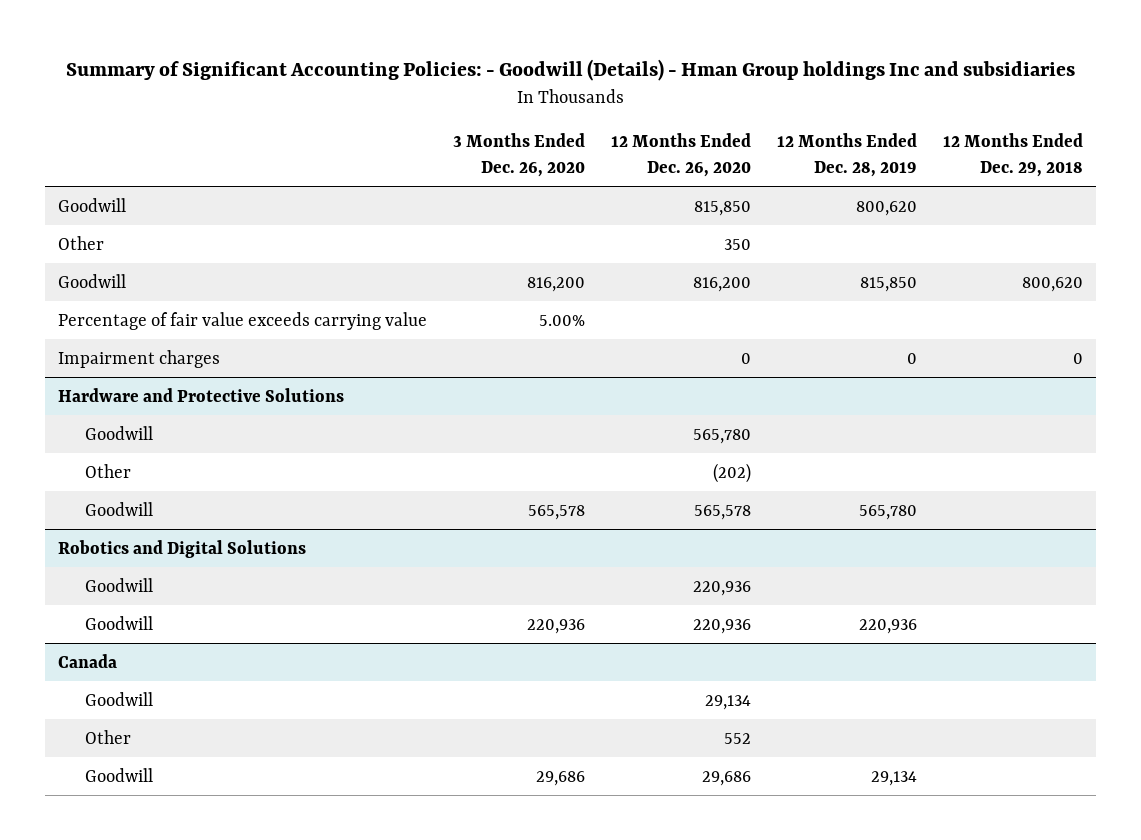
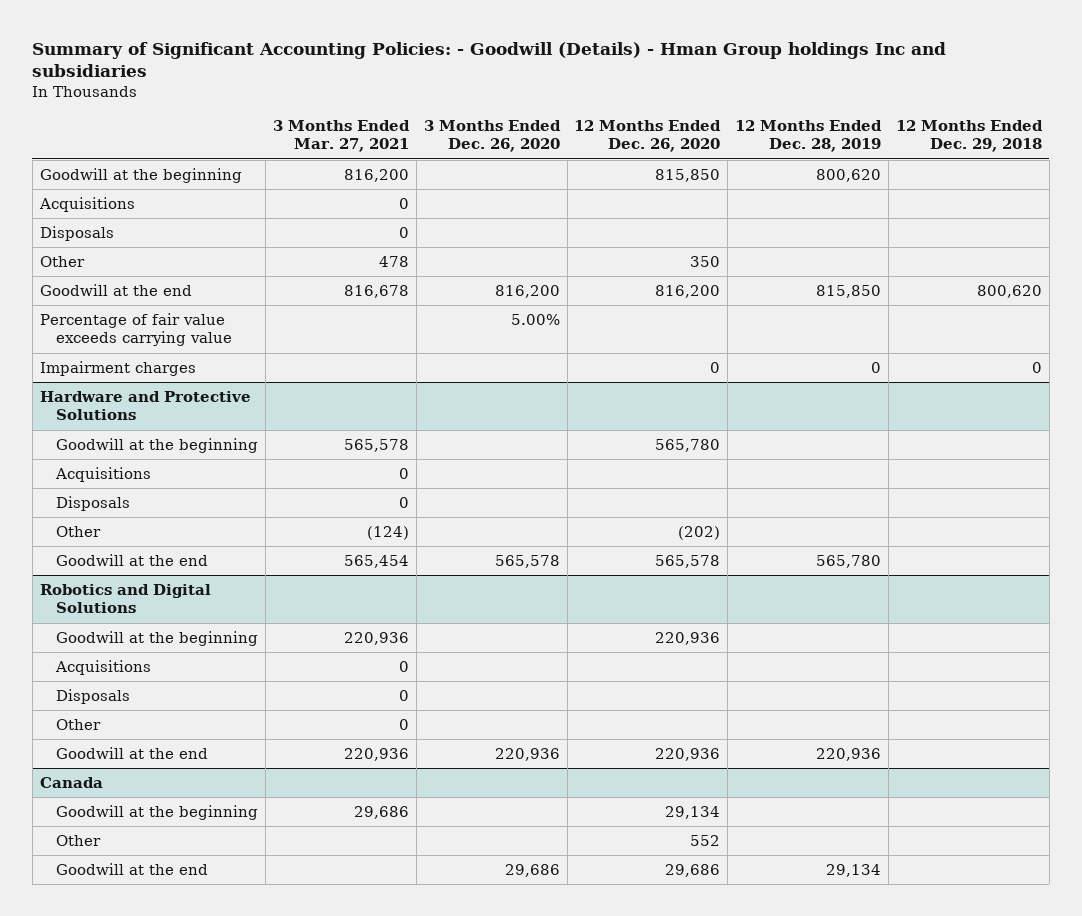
- | 3 Months Ended Dec. 26, 2020 | 12 Months Ended Dec. 26, 2020 | 12 Months Ended Dec. 28, 2019 | 12 Months Ended Dec. 29, 2018
+ | 3 Months Ended Mar. 27, 2021 | 3 Months Ended Dec. 26, 2020 | 12 Months Ended Dec. 26, 2020 | 12 Months Ended Dec. 28, 2019 | 12 Months Ended Dec. 29, 2018
- Goodwill | | 815,850 | 800,620 |
+ Goodwill at the beginning | 816,200 | | 815,850 | 800,620 |
+ Acquisitions | 0 | | | |
+ Disposals | 0 | | | |
- Goodwill | 816,200 | 816,200 | 815,850 | 800,620
+ Goodwill at the end | 816,678 | 816,200 | 816,200 | 815,850 | 800,620
@ Hardware and Protective Solutions
- Goodwill | | 565,780 | |
+ Goodwill at the beginning | 565,578 | | 565,780 | |
+ Acquisitions | 0 | | | |
+ Disposals | 0 | | | |
- Goodwill | 565,578 | 565,578 | 565,780 |
+ Goodwill at the end | 565,454 | 565,578 | 565,578 | 565,780 |
@ Robotics and Digital Solutions
- Goodwill | | 220,936 | |
- Goodwill | 220,936 | 220,936 | 220,936 |
+ Goodwill at the beginning | 220,936 | | 220,936 | |
+ Acquisitions | 0 | | | |
+ Disposals | 0 | | | |
+ Other | 0 | | | |
+ Goodwill at the end | 220,936 | 220,936 | 220,936 | 220,936 |
@ Canada
- Goodwill | | 29,134 | |
+ Goodwill at the beginning | 29,686 | | 29,134 | |
- Goodwill | 29,686 | 29,686 | 29,134 |
+ Goodwill at the end | | 29,686 | 29,686 | 29,134 |

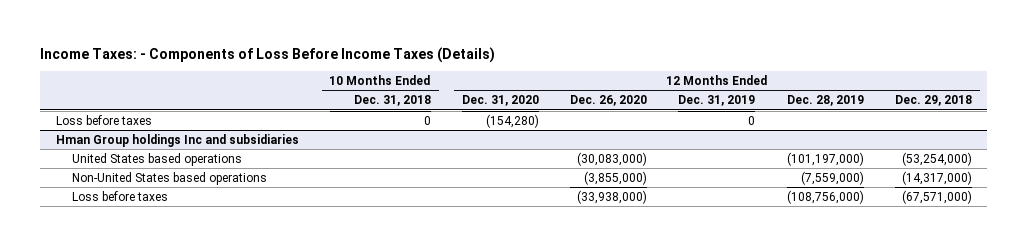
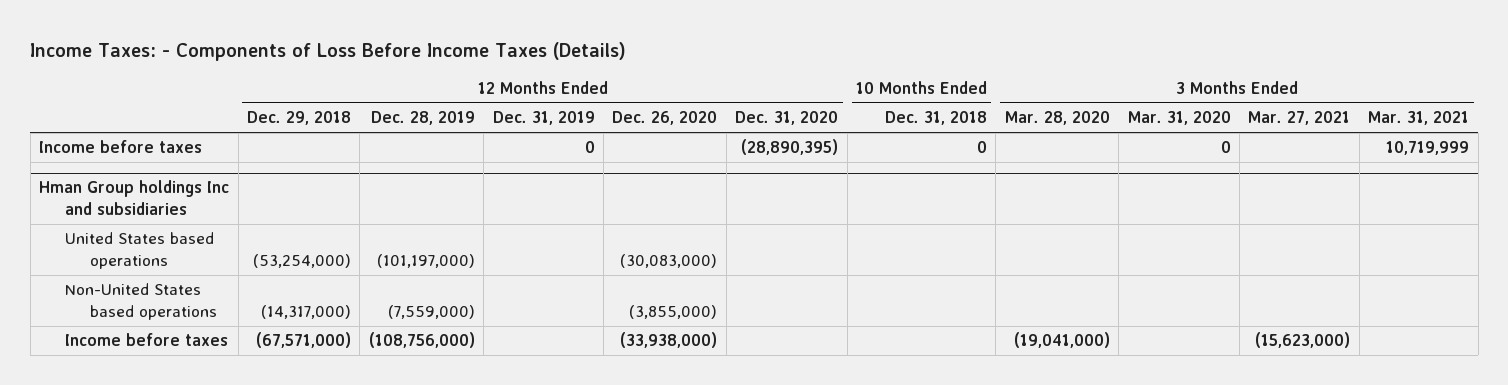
- | 10 Months Ended Dec. 31, 2018 | 12 Months Ended Dec. 31, 2020 | 12 Months Ended Dec. 26, 2020 | 12 Months Ended Dec. 31, 2019 | 12 Months Ended Dec. 28, 2019 | 12 Months Ended Dec. 29, 2018
+ | 12 Months Ended Dec. 29, 2018 | 12 Months Ended Dec. 28, 2019 | 12 Months Ended Dec. 31, 2019 | 12 Months Ended Dec. 26, 2020 | 12 Months Ended Dec. 31, 2020 | 10 Months Ended Dec. 31, 2018 | 3 Months Ended Mar. 28, 2020 | 3 Months Ended Mar. 31, 2020 | 3 Months Ended Mar. 27, 2021 | 3 Months Ended Mar. 31, 2021
- Loss before taxes | 0 | (154,280) | | 0 | |
+ Income before taxes | | | 0 | | (28,890,395) | 0 | | 0 | | 10,719,999
@ Hman Group holdings Inc and subsidiaries
- Loss before taxes | | | (33,938,000) | | (108,756,000) | (67,571,000)
+ Income before taxes | (67,571,000) | (108,756,000) | | (33,938,000) | | | (19,041,000) | | (15,623,000) |

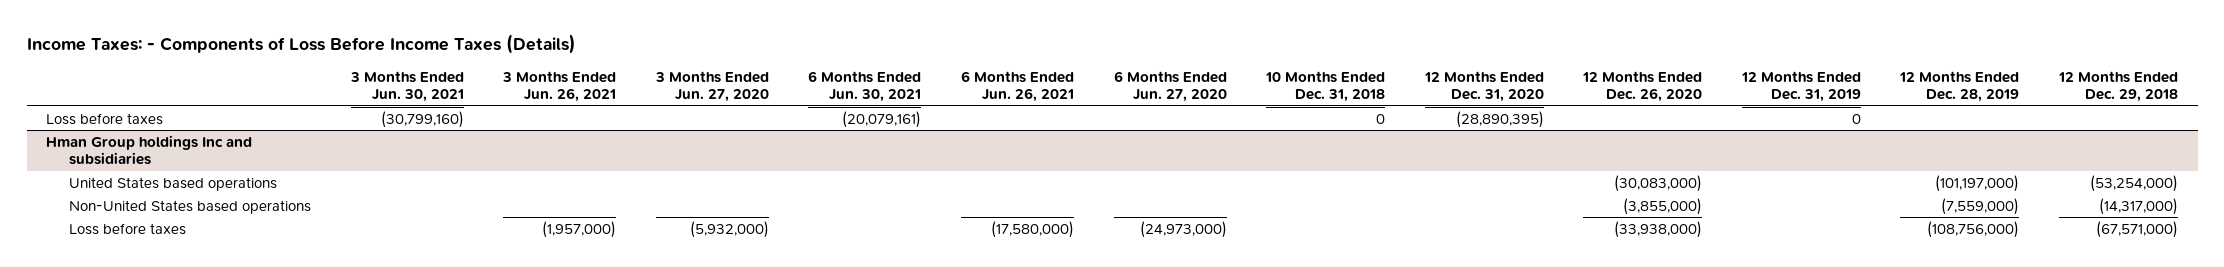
- | 12 Months Ended Dec. 29, 2018 | 12 Months Ended Dec. 28, 2019 | 12 Months Ended Dec. 31, 2019 | 12 Months Ended Dec. 26, 2020 | 12 Months Ended Dec. 31, 2020 | 10 Months Ended Dec. 31, 2018 | 3 Months Ended Mar. 28, 2020 | 3 Months Ended Mar. 31, 2020 | 3 Months Ended Mar. 27, 2021 | 3 Months Ended Mar. 31, 2021
+ | 3 Months Ended Jun. 30, 2021 | 3 Months Ended Jun. 26, 2021 | 3 Months Ended Jun. 27, 2020 | 6 Months Ended Jun. 30, 2021 | 6 Months Ended Jun. 26, 2021 | 6 Months Ended Jun. 27, 2020 | 10 Months Ended Dec. 31, 2018 | 12 Months Ended Dec. 31, 2020 | 12 Months Ended Dec. 26, 2020 | 12 Months Ended Dec. 31, 2019 | 12 Months Ended Dec. 28, 2019 | 12 Months Ended Dec. 29, 2018
- Income before taxes | | | 0 | | (28,890,395) | 0 | | 0 | | 10,719,999
+ Loss before taxes | (30,799,160) | | | (20,079,161) | | | 0 | (28,890,395) | | 0 | |
@ Hman Group holdings Inc and subsidiaries
- Income before taxes | (67,571,000) | (108,756,000) | | (33,938,000) | | | (19,041,000) | | (15,623,000) |
+ Loss before taxes | | (1,957,000) | (5,932,000) | | (17,580,000) | (24,973,000) | | | (33,938,000) | | (108,756,000) | (67,571,000)

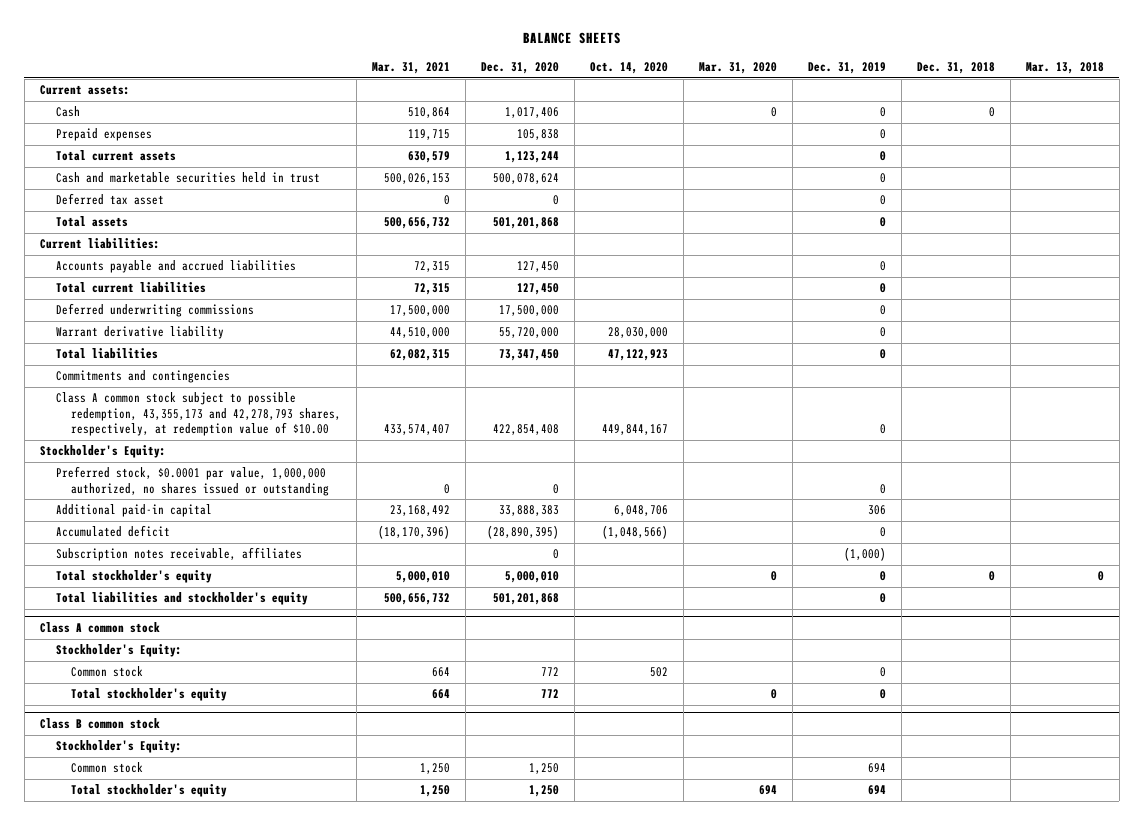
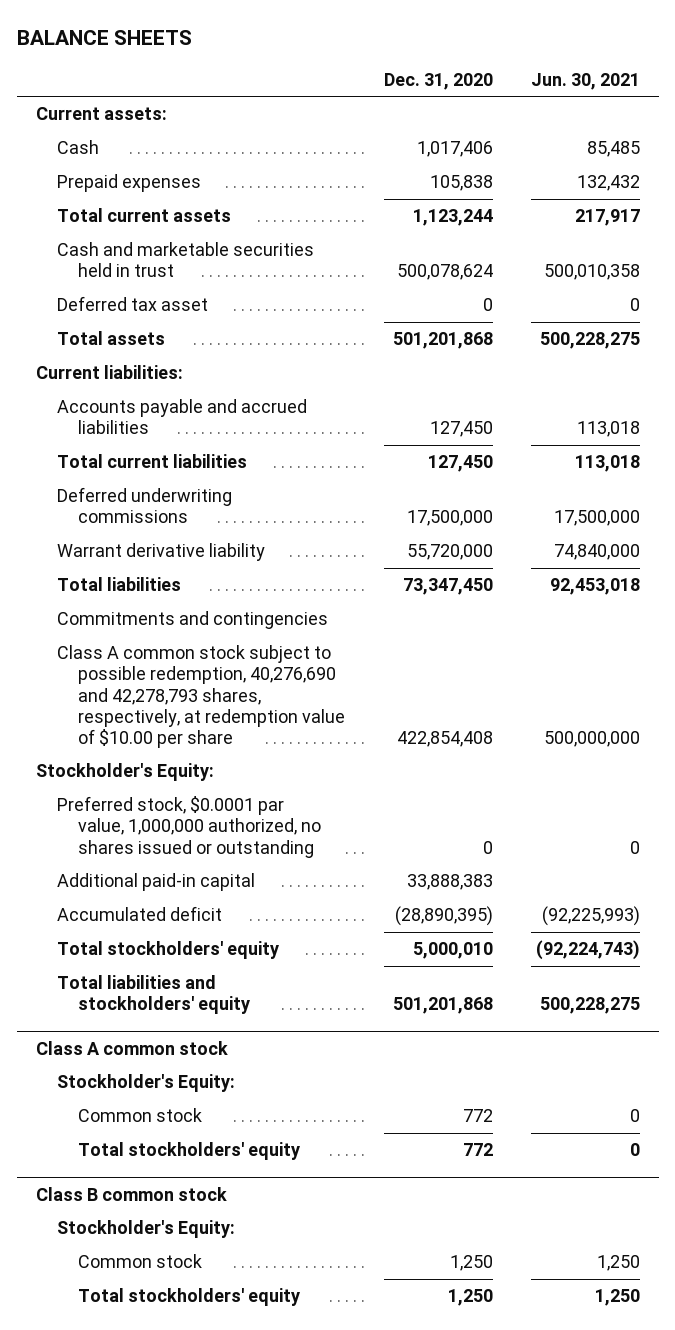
- | Mar. 31, 2021 | Dec. 31, 2020 | Oct. 14, 2020 | Mar. 31, 2020 | Dec. 31, 2019 | Dec. 31, 2018 | Mar. 13, 2018
+ | Dec. 31, 2020 | Jun. 30, 2021
- Class A common stock subject to possible redemption, 43,355,173 and 42,278,793 shares, respectively, at redemption value of $10.00 | 433,574,407 | 422,854,408 | 449,844,167 | | 0 | |
+ Class A common stock subject to possible redemption, 40,276,690 and 42,278,793 shares, respectively, at redemption value of $10.00 per share | 422,854,408 | 500,000,000
- Subscription notes receivable, affiliates | | 0 | | | (1,000) | |
- Total stockholder's equity | 5,000,010 | 5,000,010 | | 0 | 0 | 0 | 0
- Total liabilities and stockholder's equity | 500,656,732 | 501,201,868 | | | 0 | |
+ Total stockholders' equity | 5,000,010 | (92,224,743)
+ Total liabilities and stockholders' equity | 501,201,868 | 500,228,275
@ Class A common stock
- Total stockholder's equity | 664 | 772 | | 0 | 0 | |
+ Total stockholders' equity | 772 | 0
@ Class B common stock
- Total stockholder's equity | 1,250 | 1,250 | | 694 | 694 | |
+ Total stockholders' equity | 1,250 | 1,250

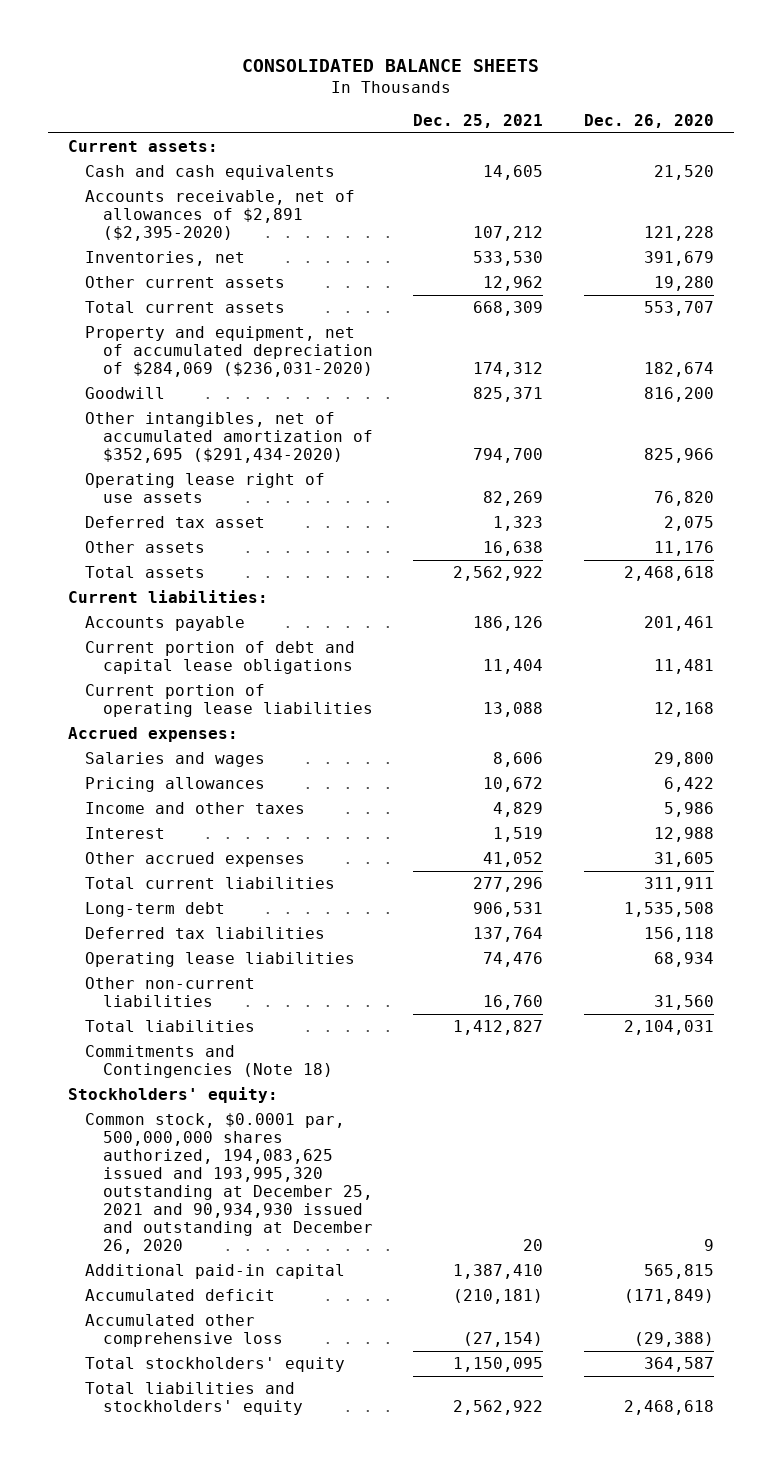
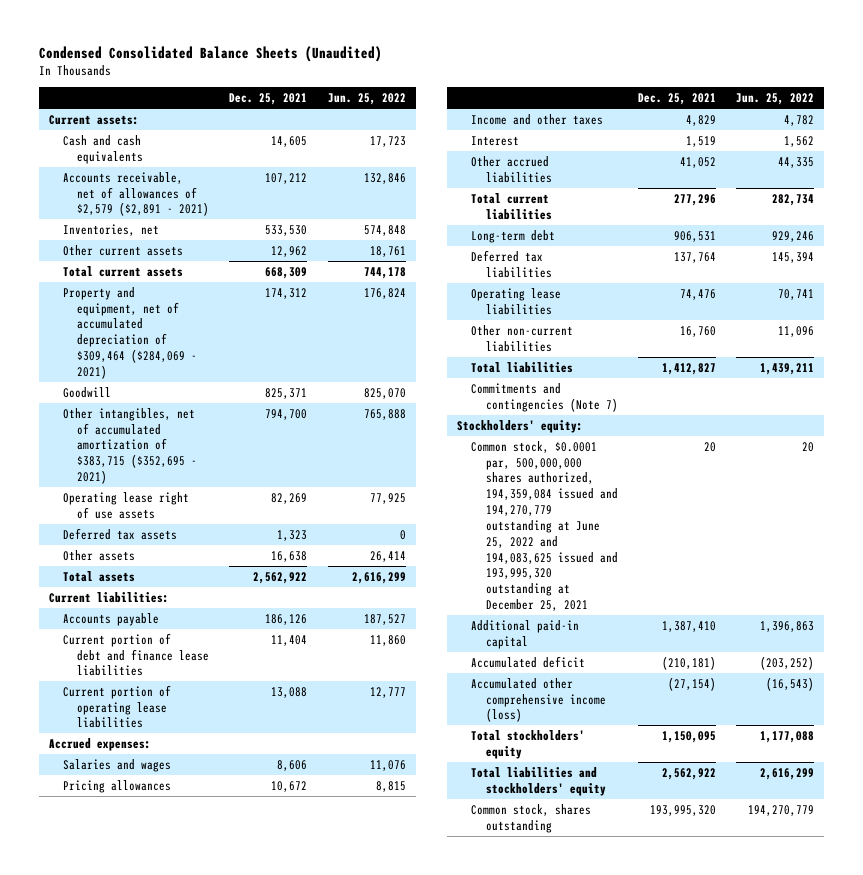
- CONSOLIDATED BALANCE SHEETS
+ Condensed Consolidated Balance Sheets (Unaudited)
- | Dec. 25, 2021 | Dec. 26, 2020
+ | Dec. 25, 2021 | Jun. 25, 2022
- Accounts receivable, net of allowances of $2,891 ($2,395-2020) | 107,212 | 121,228
+ Accounts receivable, net of allowances of $2,579 ($2,891 - 2021) | 107,212 | 132,846
- Property and equipment, net of accumulated depreciation of $284,069 ($236,031-2020) | 174,312 | 182,674
+ Property and equipment, net of accumulated depreciation of $309,464 ($284,069 - 2021) | 174,312 | 176,824
- Other intangibles, net of accumulated amortization of $352,695 ($291,434-2020) | 794,700 | 825,966
+ Other intangibles, net of accumulated amortization of $383,715 ($352,695 - 2021) | 794,700 | 765,888
- Deferred tax asset | 1,323 | 2,075
+ Deferred tax assets | 1,323 | 0
- Current portion of debt and capital lease obligations | 11,404 | 11,481
+ Current portion of debt and finance lease liabilities | 11,404 | 11,860
- Other accrued expenses | 41,052 | 31,605
+ Other accrued liabilities | 41,052 | 44,335
- Commitments and Contingencies (Note 18)
+ Commitments and contingencies (Note 7)
- Common stock, $0.0001 par, 500,000,000 shares authorized, 194,083,625 issued and 193,995,320 outstanding at December 25, 2021 and 90,934,930 issued and outstanding at December 26, 2020 | 20 | 9
+ Common stock, $0.0001 par, 500,000,000 shares authorized, 194,359,084 issued and 194,270,779 outstanding at June 25, 2022 and 194,083,625 issued and 193,995,320 outstanding at December 25, 2021 | 20 | 20
- Accumulated other comprehensive loss | (27,154) | (29,388)
+ Accumulated other comprehensive income (loss) | (27,154) | (16,543)
+ Common stock, shares outstanding | 193,995,320 | 194,270,779

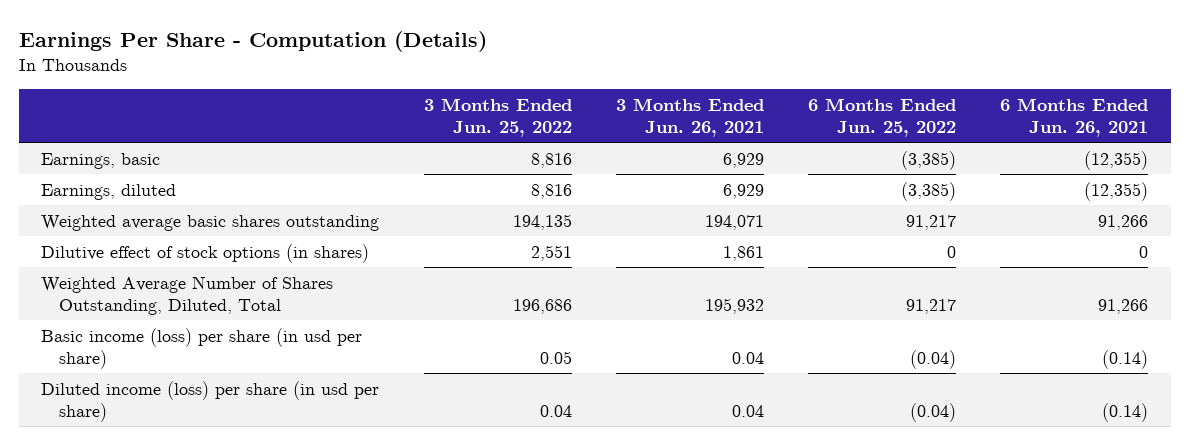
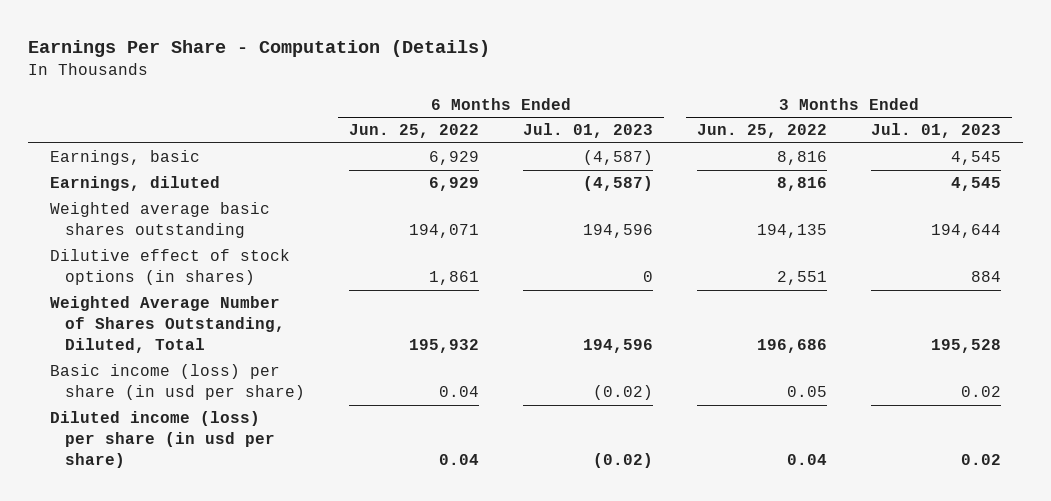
- | 3 Months Ended Jun. 25, 2022 | 3 Months Ended Jun. 26, 2021 | 6 Months Ended Jun. 25, 2022 | 6 Months Ended Jun. 26, 2021
+ | 6 Months Ended Jun. 25, 2022 | 6 Months Ended Jul. 01, 2023 | 3 Months Ended Jun. 25, 2022 | 3 Months Ended Jul. 01, 2023
- Earnings, basic | 8,816 | 6,929 | (3,385) | (12,355)
- Earnings, diluted | 8,816 | 6,929 | (3,385) | (12,355)
- Weighted average basic shares outstanding | 194,135 | 194,071 | 91,217 | 91,266
- Dilutive effect of stock options (in shares) | 2,551 | 1,861 | 0 | 0
- Weighted Average Number of Shares Outstanding, Diluted, Total | 196,686 | 195,932 | 91,217 | 91,266
- Basic income (loss) per share (in usd per share) | 0.05 | 0.04 | (0.04) | (0.14)
- Diluted income (loss) per share (in usd per share) | 0.04 | 0.04 | (0.04) | (0.14)
+ Earnings, basic | 6,929 | (4,587) | 8,816 | 4,545
+ Earnings, diluted | 6,929 | (4,587) | 8,816 | 4,545
+ Weighted average basic shares outstanding | 194,071 | 194,596 | 194,135 | 194,644
+ Dilutive effect of stock options (in shares) | 1,861 | 0 | 2,551 | 884
+ Weighted Average Number of Shares Outstanding, Diluted, Total | 195,932 | 194,596 | 196,686 | 195,528
+ Basic income (loss) per share (in usd per share) | 0.04 | (0.02) | 0.05 | 0.02
+ Diluted income (loss) per share (in usd per share) | 0.04 | (0.02) | 0.04 | 0.02

